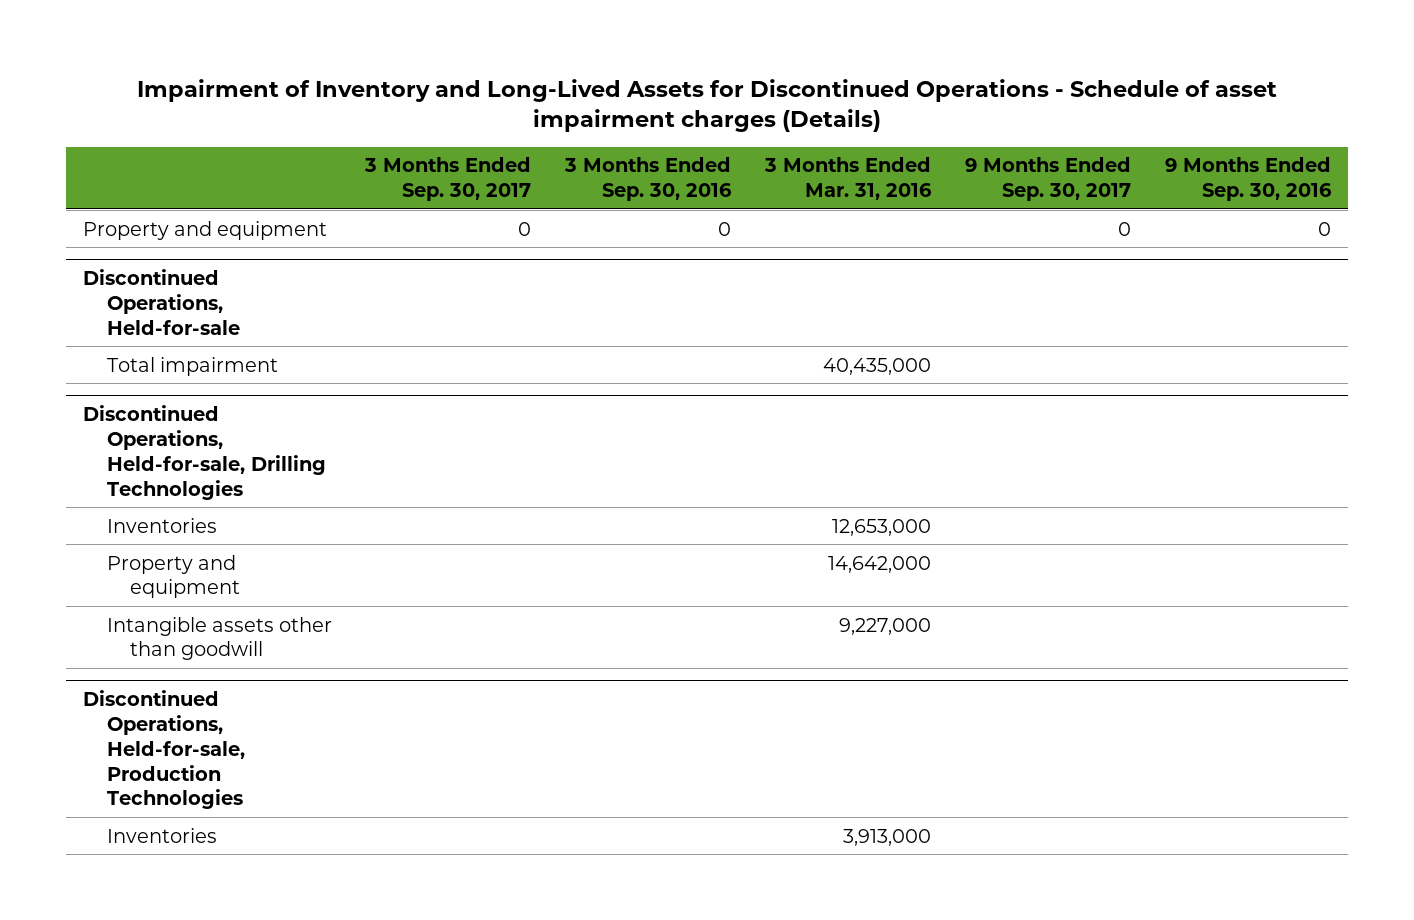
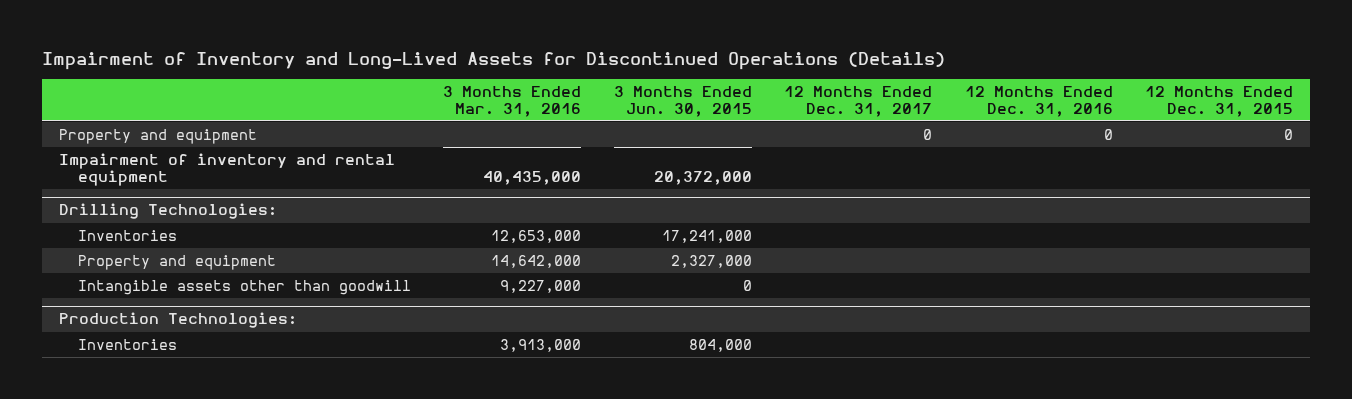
- Impairment of Inventory and Long-Lived Assets for Discontinued Operations - Schedule of asset impairment charges (Details)
+ Impairment of Inventory and Long-Lived Assets for Discontinued Operations (Details)
- | 3 Months Ended Sep. 30, 2017 | 3 Months Ended Sep. 30, 2016 | 3 Months Ended Mar. 31, 2016 | 9 Months Ended Sep. 30, 2017 | 9 Months Ended Sep. 30, 2016
+ | 3 Months Ended Mar. 31, 2016 | 3 Months Ended Jun. 30, 2015 | 12 Months Ended Dec. 31, 2017 | 12 Months Ended Dec. 31, 2016 | 12 Months Ended Dec. 31, 2015
- Discontinued Operations, Held-for-sale
- Total impairment | | | 40,435,000 | |
- Discontinued Operations, Held-for-sale, Drilling Technologies
+ Impairment of inventory and rental equipment | 40,435,000 | 20,372,000 | | |
+ Drilling Technologies:
- Discontinued Operations, Held-for-sale, Production Technologies
+ Production Technologies:

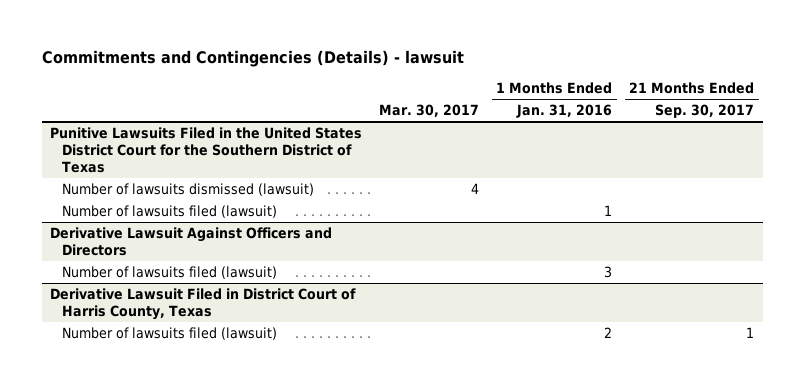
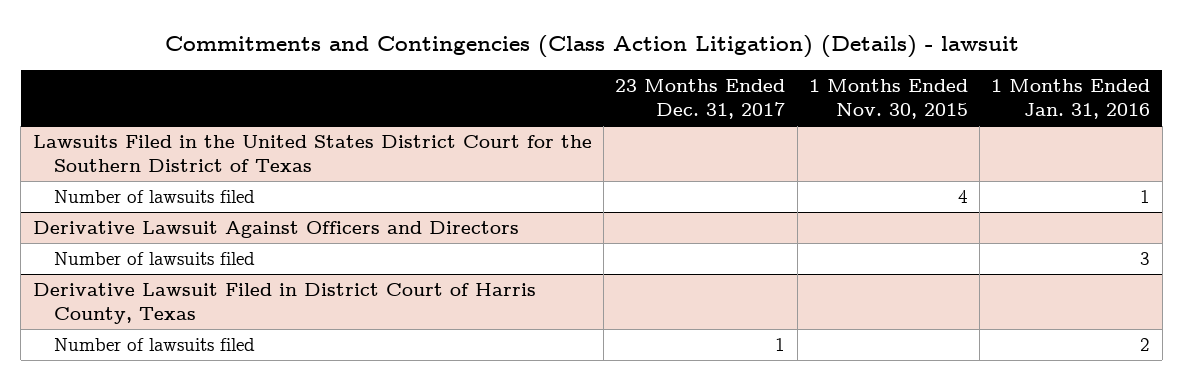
- Commitments and Contingencies (Details) - lawsuit
+ Commitments and Contingencies (Class Action Litigation) (Details) - lawsuit
- | Mar. 30, 2017 | 1 Months Ended Jan. 31, 2016 | 21 Months Ended Sep. 30, 2017
+ | 23 Months Ended Dec. 31, 2017 | 1 Months Ended Nov. 30, 2015 | 1 Months Ended Jan. 31, 2016
- Punitive Lawsuits Filed in the United States District Court for the Southern District of Texas
- Number of lawsuits dismissed (lawsuit) | 4 | |
- Number of lawsuits filed (lawsuit) | | 1 |
+ Lawsuits Filed in the United States District Court for the Southern District of Texas
+ Number of lawsuits filed | | 4 | 1
@ Derivative Lawsuit Against Officers and Directors
- Number of lawsuits filed (lawsuit) | | 3 |
+ Number of lawsuits filed | | | 3
@ Derivative Lawsuit Filed in District Court of Harris County, Texas
- Number of lawsuits filed (lawsuit) | | 2 | 1
+ Number of lawsuits filed | 1 | | 2

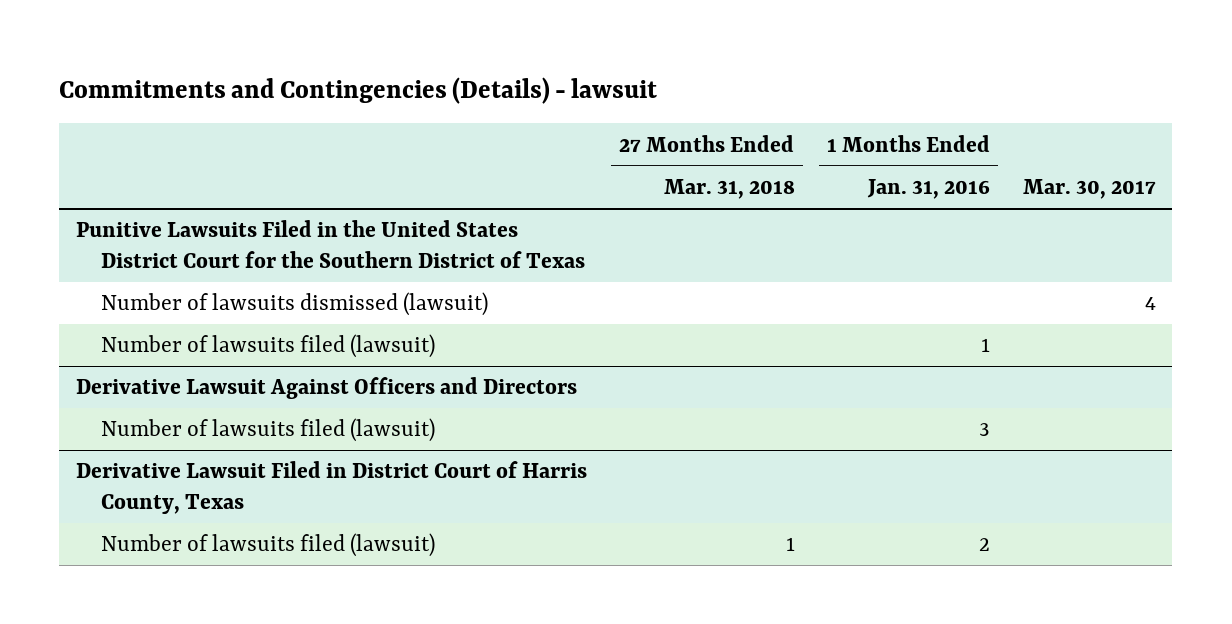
- Commitments and Contingencies (Class Action Litigation) (Details) - lawsuit
+ Commitments and Contingencies (Details) - lawsuit
- | 23 Months Ended Dec. 31, 2017 | 1 Months Ended Nov. 30, 2015 | 1 Months Ended Jan. 31, 2016
+ | 27 Months Ended Mar. 31, 2018 | 1 Months Ended Jan. 31, 2016 | Mar. 30, 2017
- Lawsuits Filed in the United States District Court for the Southern District of Texas
- Number of lawsuits filed | | 4 | 1
+ Punitive Lawsuits Filed in the United States District Court for the Southern District of Texas
+ Number of lawsuits dismissed (lawsuit) | | | 4
+ Number of lawsuits filed (lawsuit) | | 1 |
@ Derivative Lawsuit Against Officers and Directors
- Number of lawsuits filed | | | 3
+ Number of lawsuits filed (lawsuit) | | 3 |
@ Derivative Lawsuit Filed in District Court of Harris County, Texas
- Number of lawsuits filed | 1 | | 2
+ Number of lawsuits filed (lawsuit) | 1 | 2 |

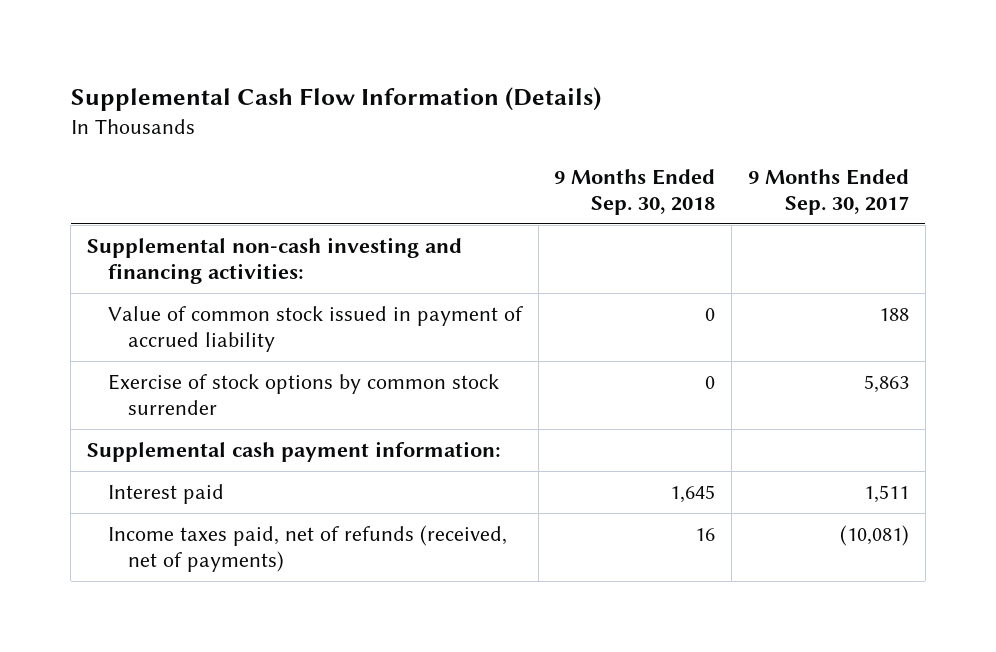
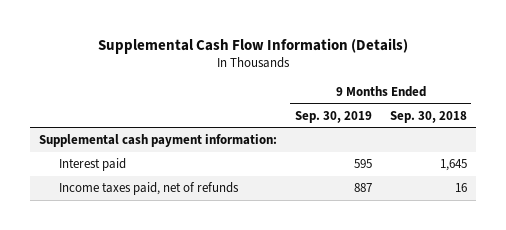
- | 9 Months Ended Sep. 30, 2018 | 9 Months Ended Sep. 30, 2017
+ | 9 Months Ended Sep. 30, 2019 | 9 Months Ended Sep. 30, 2018
- Supplemental non-cash investing and financing activities:
- Value of common stock issued in payment of accrued liability | 0 | 188
- Exercise of stock options by common stock surrender | 0 | 5,863
- Income taxes paid, net of refunds (received, net of payments) | 16 | (10,081)
+ Income taxes paid, net of refunds | 887 | 16

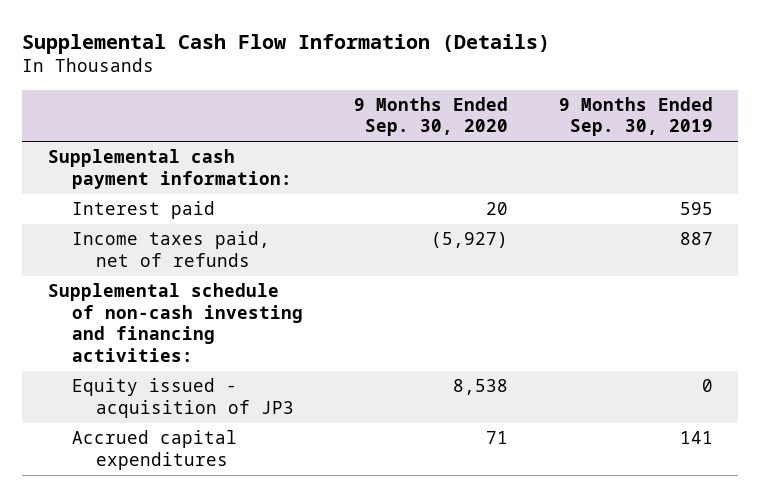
- | 9 Months Ended Sep. 30, 2019 | 9 Months Ended Sep. 30, 2018
+ | 9 Months Ended Sep. 30, 2020 | 9 Months Ended Sep. 30, 2019
+ Supplemental schedule of non-cash investing and financing activities:
+ Equity issued - acquisition of JP3 | 8,538 | 0
+ Accrued capital expenditures | 71 | 141

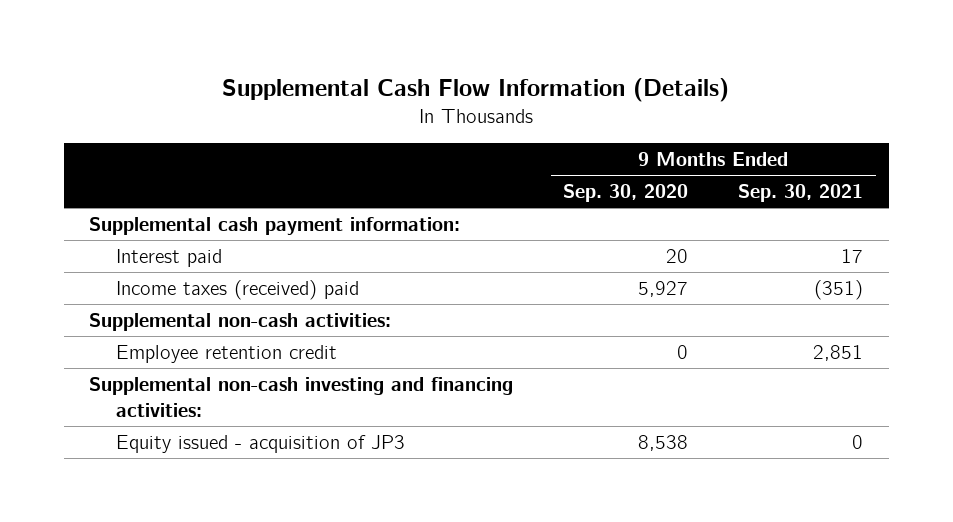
- | 9 Months Ended Sep. 30, 2020 | 9 Months Ended Sep. 30, 2019
+ | 9 Months Ended Sep. 30, 2020 | 9 Months Ended Sep. 30, 2021
- Income taxes paid, net of refunds | (5,927) | 887
- Supplemental schedule of non-cash investing and financing activities:
+ Income taxes (received) paid | 5,927 | (351)
+ Supplemental non-cash activities:
+ Employee retention credit | 0 | 2,851
+ Supplemental non-cash investing and financing activities:
- Accrued capital expenditures | 71 | 141

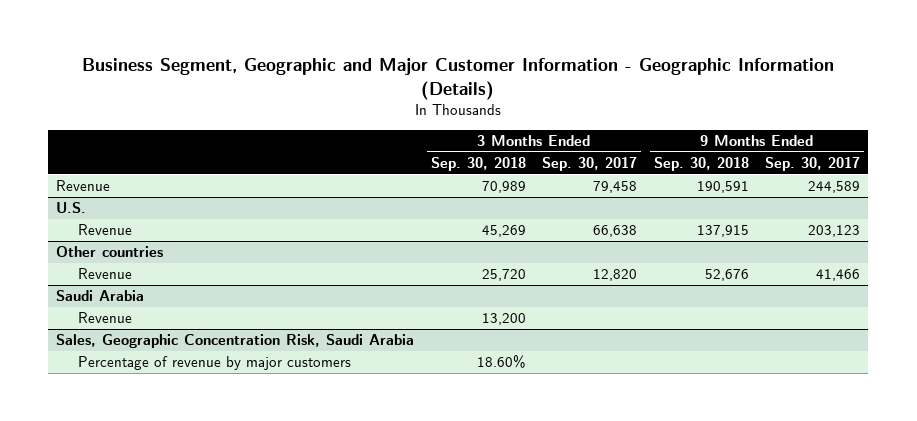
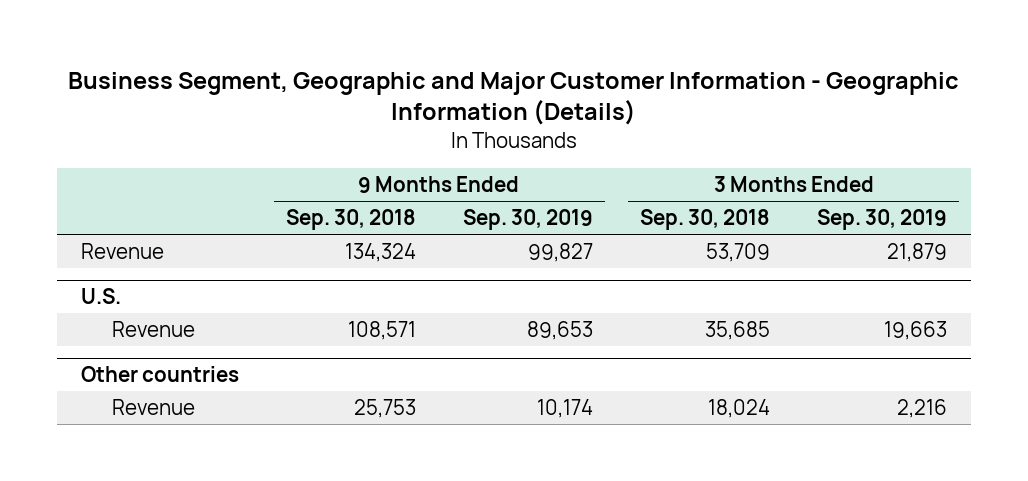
- | 3 Months Ended Sep. 30, 2018 | 3 Months Ended Sep. 30, 2017 | 9 Months Ended Sep. 30, 2018 | 9 Months Ended Sep. 30, 2017
+ | 9 Months Ended Sep. 30, 2018 | 9 Months Ended Sep. 30, 2019 | 3 Months Ended Sep. 30, 2018 | 3 Months Ended Sep. 30, 2019
- Revenue | 70,989 | 79,458 | 190,591 | 244,589
+ Revenue | 134,324 | 99,827 | 53,709 | 21,879
@ U.S.
- Revenue | 45,269 | 66,638 | 137,915 | 203,123
+ Revenue | 108,571 | 89,653 | 35,685 | 19,663
@ Other countries
- Revenue | 25,720 | 12,820 | 52,676 | 41,466
- Saudi Arabia
- Revenue | 13,200 | | |
- Sales, Geographic Concentration Risk, Saudi Arabia
- Percentage of revenue by major customers | 18.60% | | |
@ Other countries
+ Revenue | 25,753 | 10,174 | 18,024 | 2,216

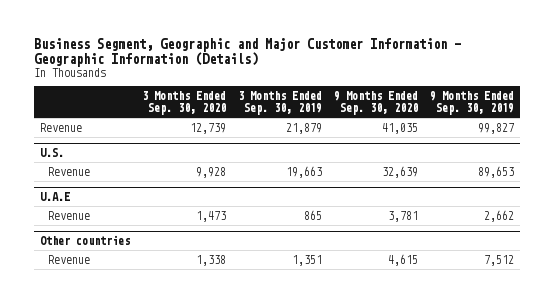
- | 9 Months Ended Sep. 30, 2018 | 9 Months Ended Sep. 30, 2019 | 3 Months Ended Sep. 30, 2018 | 3 Months Ended Sep. 30, 2019
+ | 3 Months Ended Sep. 30, 2020 | 3 Months Ended Sep. 30, 2019 | 9 Months Ended Sep. 30, 2020 | 9 Months Ended Sep. 30, 2019
+ U.A.E
+ Revenue | 1,473 | 865 | 3,781 | 2,662
@ Other countries
- Revenue | 25,753 | 10,174 | 18,024 | 2,216
+ Revenue | 1,338 | 1,351 | 4,615 | 7,512

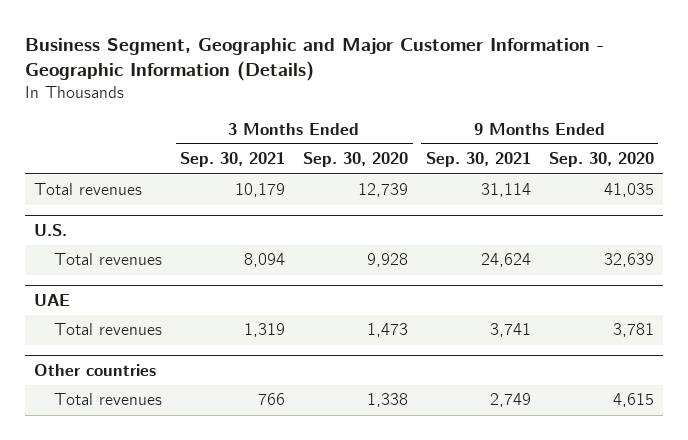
- | 3 Months Ended Sep. 30, 2020 | 3 Months Ended Sep. 30, 2019 | 9 Months Ended Sep. 30, 2020 | 9 Months Ended Sep. 30, 2019
+ | 3 Months Ended Sep. 30, 2021 | 3 Months Ended Sep. 30, 2020 | 9 Months Ended Sep. 30, 2021 | 9 Months Ended Sep. 30, 2020
- Revenue | 12,739 | 21,879 | 41,035 | 99,827
+ Total revenues | 10,179 | 12,739 | 31,114 | 41,035
@ U.S.
- Revenue | 9,928 | 19,663 | 32,639 | 89,653
- U.A.E
- Revenue | 1,473 | 865 | 3,781 | 2,662
@ U.S.
+ Total revenues | 8,094 | 9,928 | 24,624 | 32,639
+ UAE
+ Total revenues | 1,319 | 1,473 | 3,741 | 3,781
@ Other countries
- Revenue | 1,338 | 1,351 | 4,615 | 7,512
+ Total revenues | 766 | 1,338 | 2,749 | 4,615

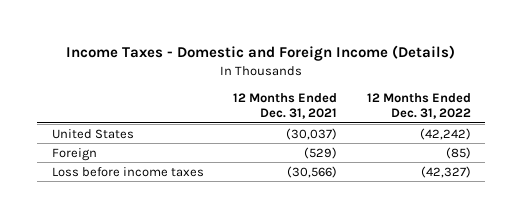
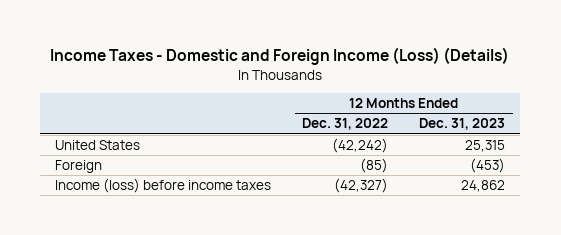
- Income Taxes - Domestic and Foreign Income (Details)
+ Income Taxes - Domestic and Foreign Income (Loss) (Details)
- | 12 Months Ended Dec. 31, 2021 | 12 Months Ended Dec. 31, 2022
+ | 12 Months Ended Dec. 31, 2022 | 12 Months Ended Dec. 31, 2023
- Loss before income taxes | (30,566) | (42,327)
+ Income (loss) before income taxes | (42,327) | 24,862

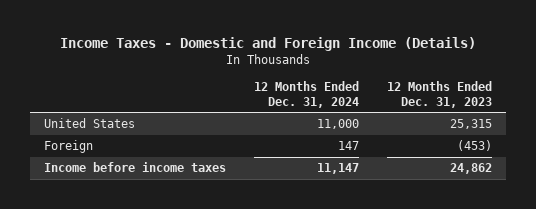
- Income Taxes - Domestic and Foreign Income (Loss) (Details)
+ Income Taxes - Domestic and Foreign Income (Details)
- | 12 Months Ended Dec. 31, 2022 | 12 Months Ended Dec. 31, 2023
+ | 12 Months Ended Dec. 31, 2024 | 12 Months Ended Dec. 31, 2023
- Income (loss) before income taxes | (42,327) | 24,862
+ Income before income taxes | 11,147 | 24,862

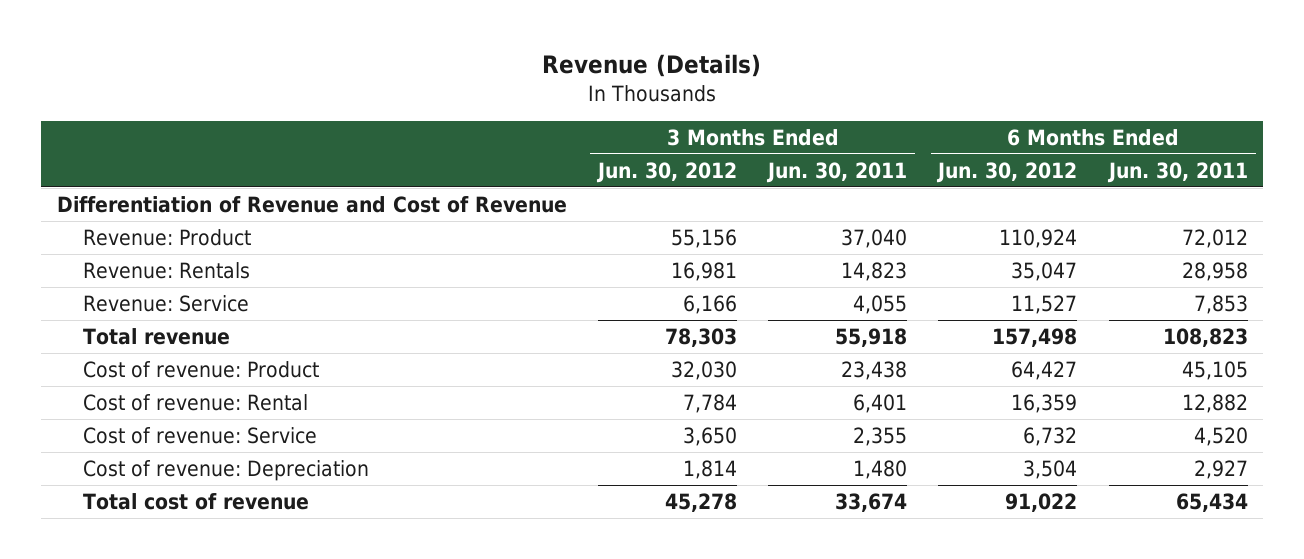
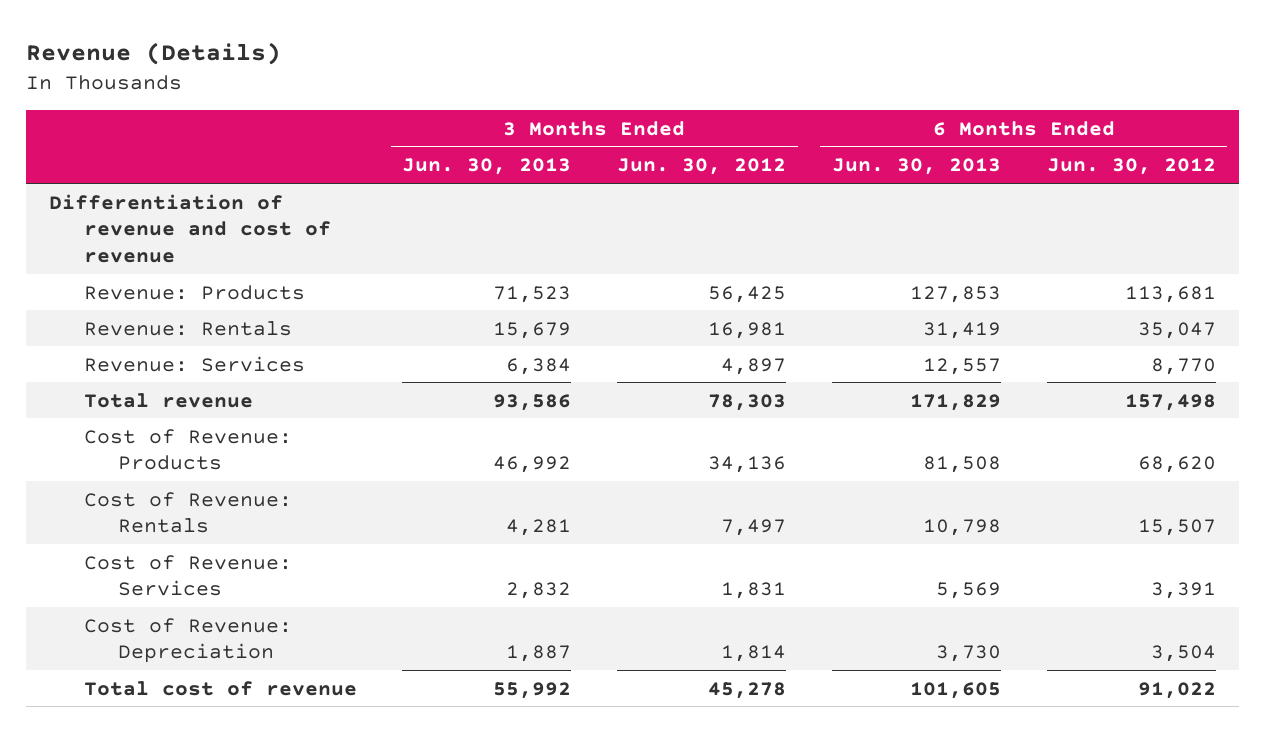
- | 3 Months Ended Jun. 30, 2012 | 3 Months Ended Jun. 30, 2011 | 6 Months Ended Jun. 30, 2012 | 6 Months Ended Jun. 30, 2011
+ | 3 Months Ended Jun. 30, 2013 | 3 Months Ended Jun. 30, 2012 | 6 Months Ended Jun. 30, 2013 | 6 Months Ended Jun. 30, 2012
- Differentiation of Revenue and Cost of Revenue
- Revenue: Product | 55,156 | 37,040 | 110,924 | 72,012
+ Differentiation of revenue and cost of revenue
+ Revenue: Products | 71,523 | 56,425 | 127,853 | 113,681
- Revenue: Service | 6,166 | 4,055 | 11,527 | 7,853
+ Revenue: Services | 6,384 | 4,897 | 12,557 | 8,770
- Cost of revenue: Product | 32,030 | 23,438 | 64,427 | 45,105
- Cost of revenue: Rental | 7,784 | 6,401 | 16,359 | 12,882
- Cost of revenue: Service | 3,650 | 2,355 | 6,732 | 4,520
- Cost of revenue: Depreciation | 1,814 | 1,480 | 3,504 | 2,927
+ Cost of Revenue: Products | 46,992 | 34,136 | 81,508 | 68,620
+ Cost of Revenue: Rentals | 4,281 | 7,497 | 10,798 | 15,507
+ Cost of Revenue: Services | 2,832 | 1,831 | 5,569 | 3,391
+ Cost of Revenue: Depreciation | 1,887 | 1,814 | 3,730 | 3,504

